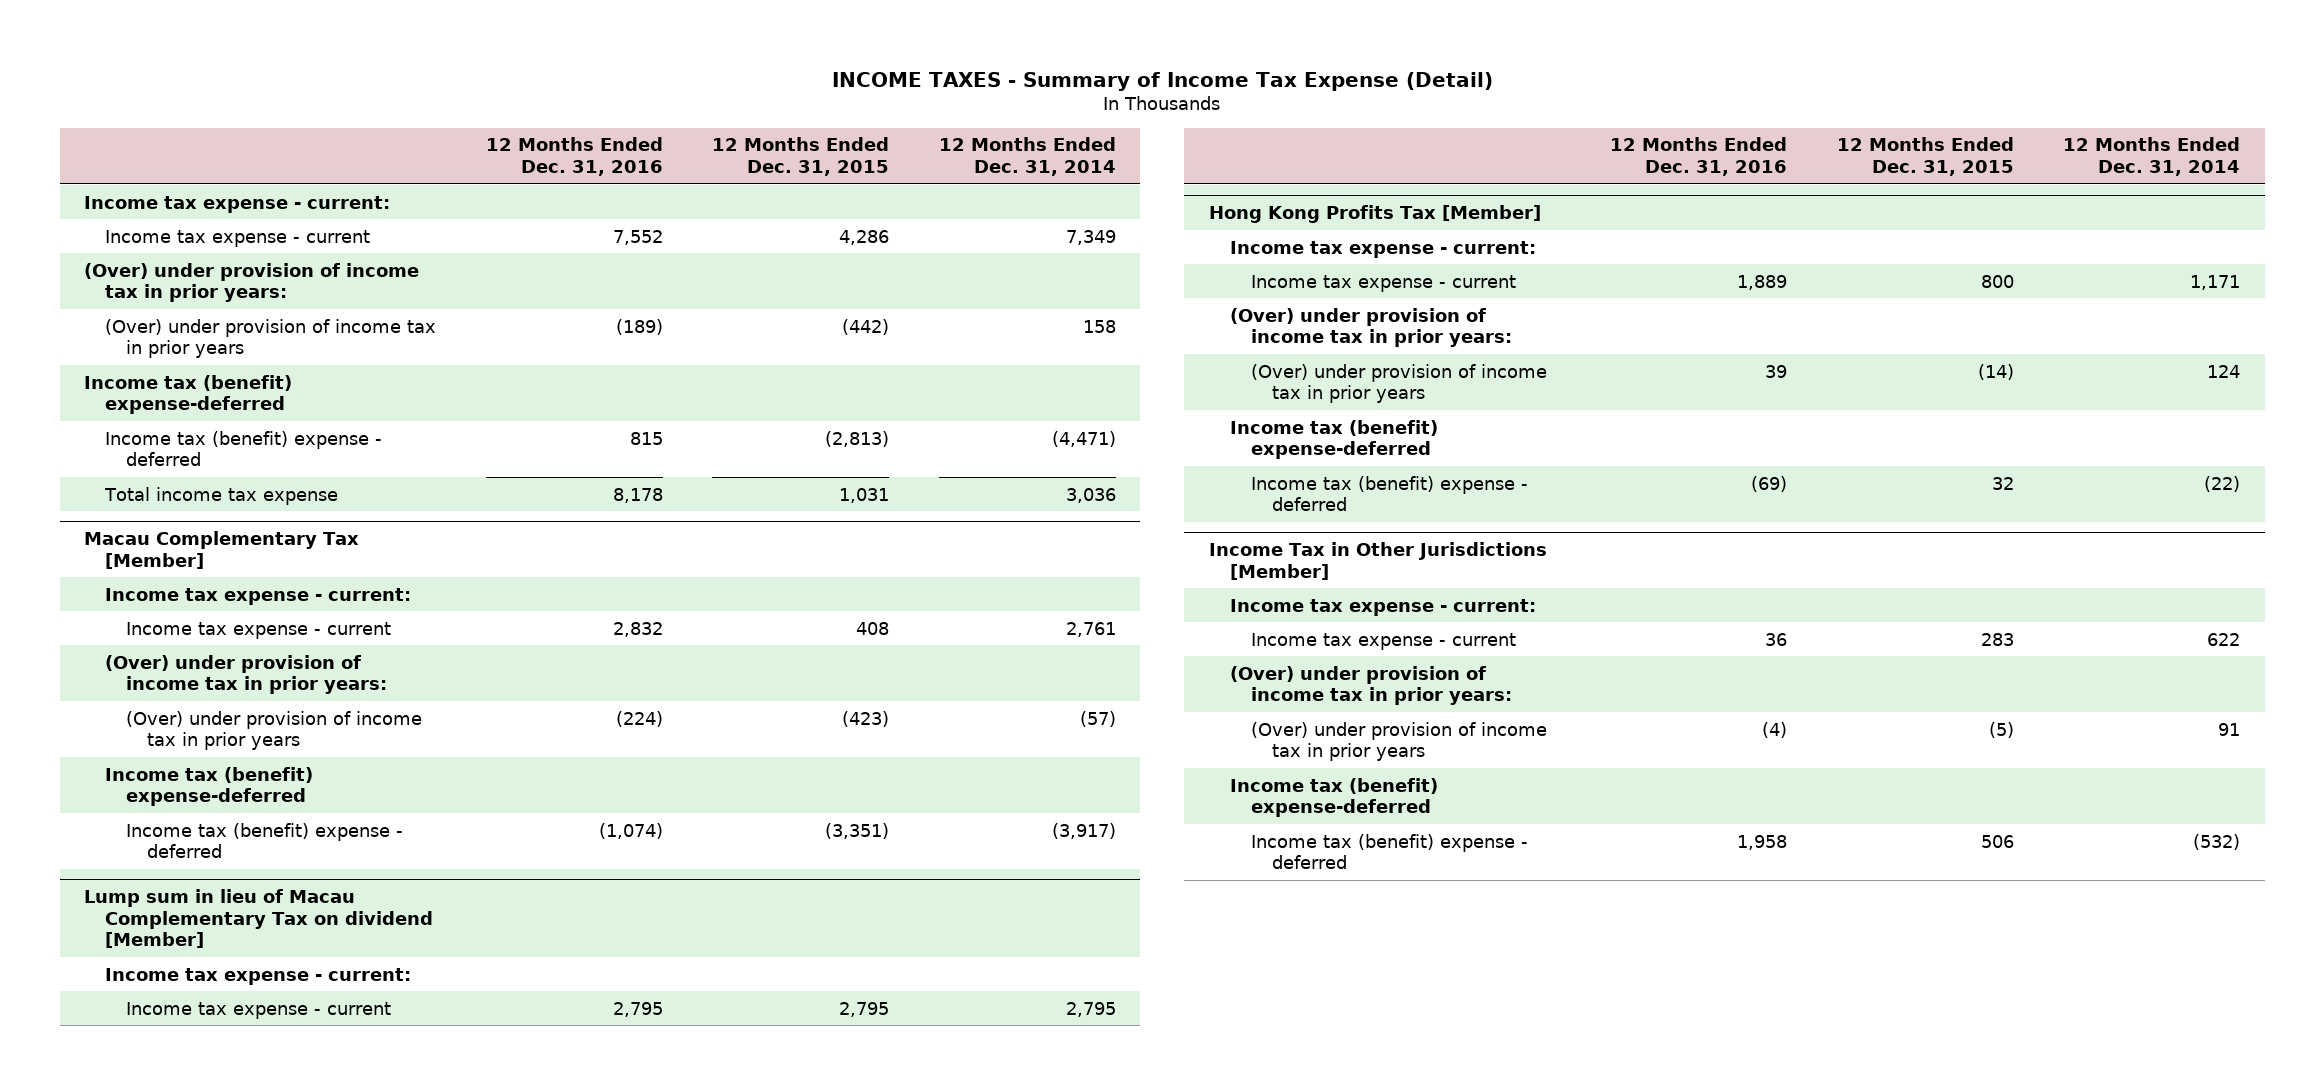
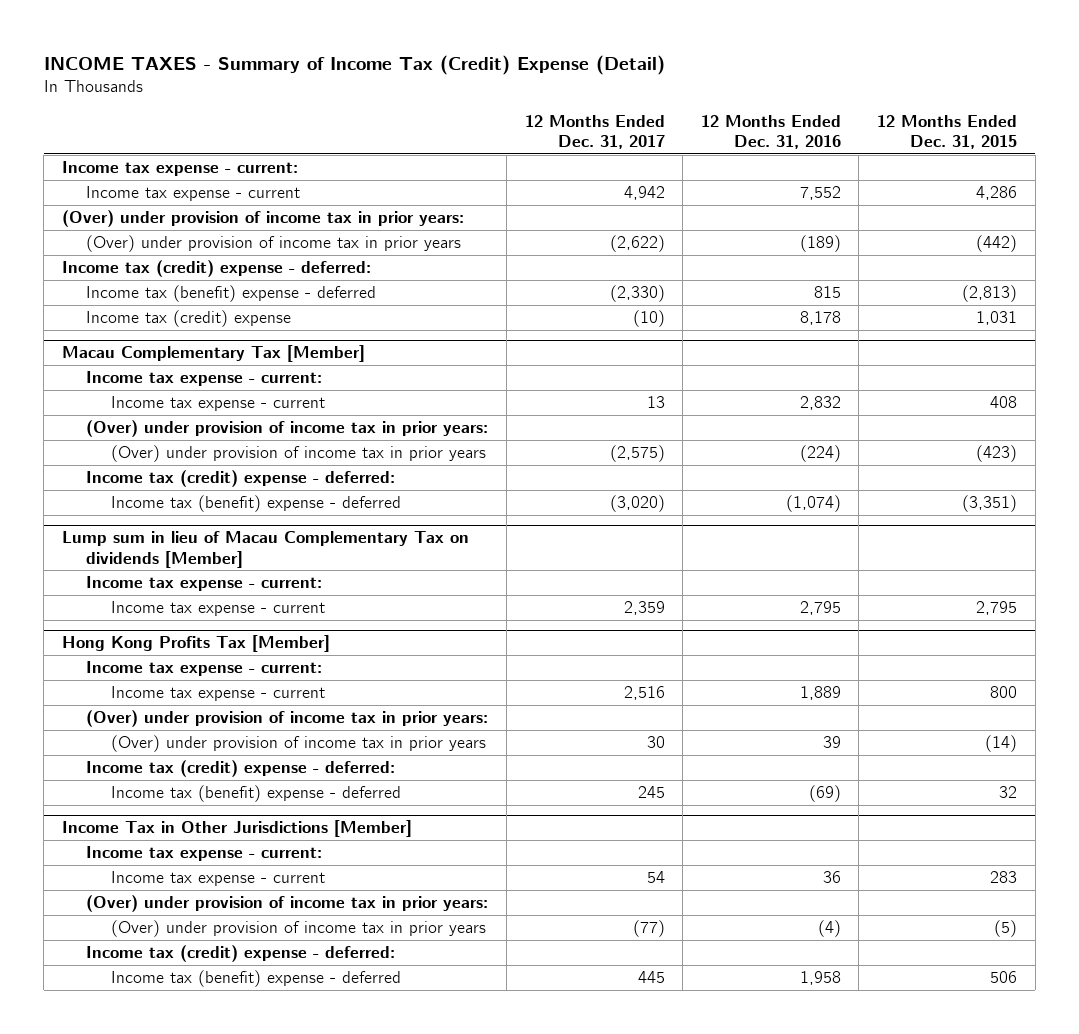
- INCOME TAXES - Summary of Income Tax Expense (Detail)
+ INCOME TAXES - Summary of Income Tax (Credit) Expense (Detail)
- | 12 Months Ended Dec. 31, 2016 | 12 Months Ended Dec. 31, 2015 | 12 Months Ended Dec. 31, 2014
+ | 12 Months Ended Dec. 31, 2017 | 12 Months Ended Dec. 31, 2016 | 12 Months Ended Dec. 31, 2015
- Income tax (benefit) expense-deferred
+ Income tax (credit) expense - deferred:
- Total income tax expense | 8,178 | 1,031 | 3,036
+ Income tax (credit) expense | (10) | 8,178 | 1,031
@ Macau Complementary Tax [Member]
- Income tax (benefit) expense-deferred
+ Income tax (credit) expense - deferred:
- Lump sum in lieu of Macau Complementary Tax on dividend [Member]
+ Lump sum in lieu of Macau Complementary Tax on dividends [Member]
@ Hong Kong Profits Tax [Member]
- Income tax (benefit) expense-deferred
+ Income tax (credit) expense - deferred:
@ Income Tax in Other Jurisdictions [Member]
- Income tax (benefit) expense-deferred
+ Income tax (credit) expense - deferred:

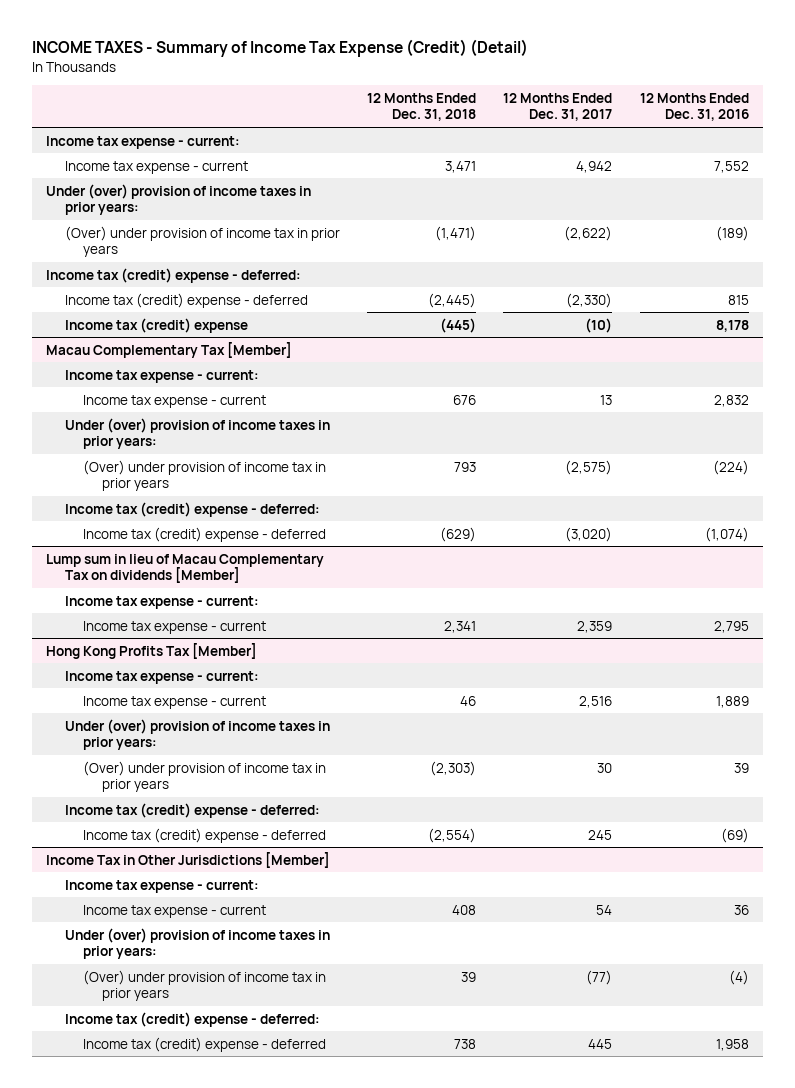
- INCOME TAXES - Summary of Income Tax (Credit) Expense (Detail)
+ INCOME TAXES - Summary of Income Tax Expense (Credit) (Detail)
- | 12 Months Ended Dec. 31, 2017 | 12 Months Ended Dec. 31, 2016 | 12 Months Ended Dec. 31, 2015
+ | 12 Months Ended Dec. 31, 2018 | 12 Months Ended Dec. 31, 2017 | 12 Months Ended Dec. 31, 2016
- (Over) under provision of income tax in prior years:
+ Under (over) provision of income taxes in prior years:
- Income tax (benefit) expense - deferred | (2,330) | 815 | (2,813)
+ Income tax (credit) expense - deferred | (2,445) | (2,330) | 815
@ Macau Complementary Tax [Member]
- (Over) under provision of income tax in prior years:
+ Under (over) provision of income taxes in prior years:
- Income tax (benefit) expense - deferred | (3,020) | (1,074) | (3,351)
+ Income tax (credit) expense - deferred | (629) | (3,020) | (1,074)
@ Hong Kong Profits Tax [Member]
- (Over) under provision of income tax in prior years:
+ Under (over) provision of income taxes in prior years:
- Income tax (benefit) expense - deferred | 245 | (69) | 32
+ Income tax (credit) expense - deferred | (2,554) | 245 | (69)
@ Income Tax in Other Jurisdictions [Member]
- (Over) under provision of income tax in prior years:
+ Under (over) provision of income taxes in prior years:
- Income tax (benefit) expense - deferred | 445 | 1,958 | 506
+ Income tax (credit) expense - deferred | 738 | 445 | 1,958

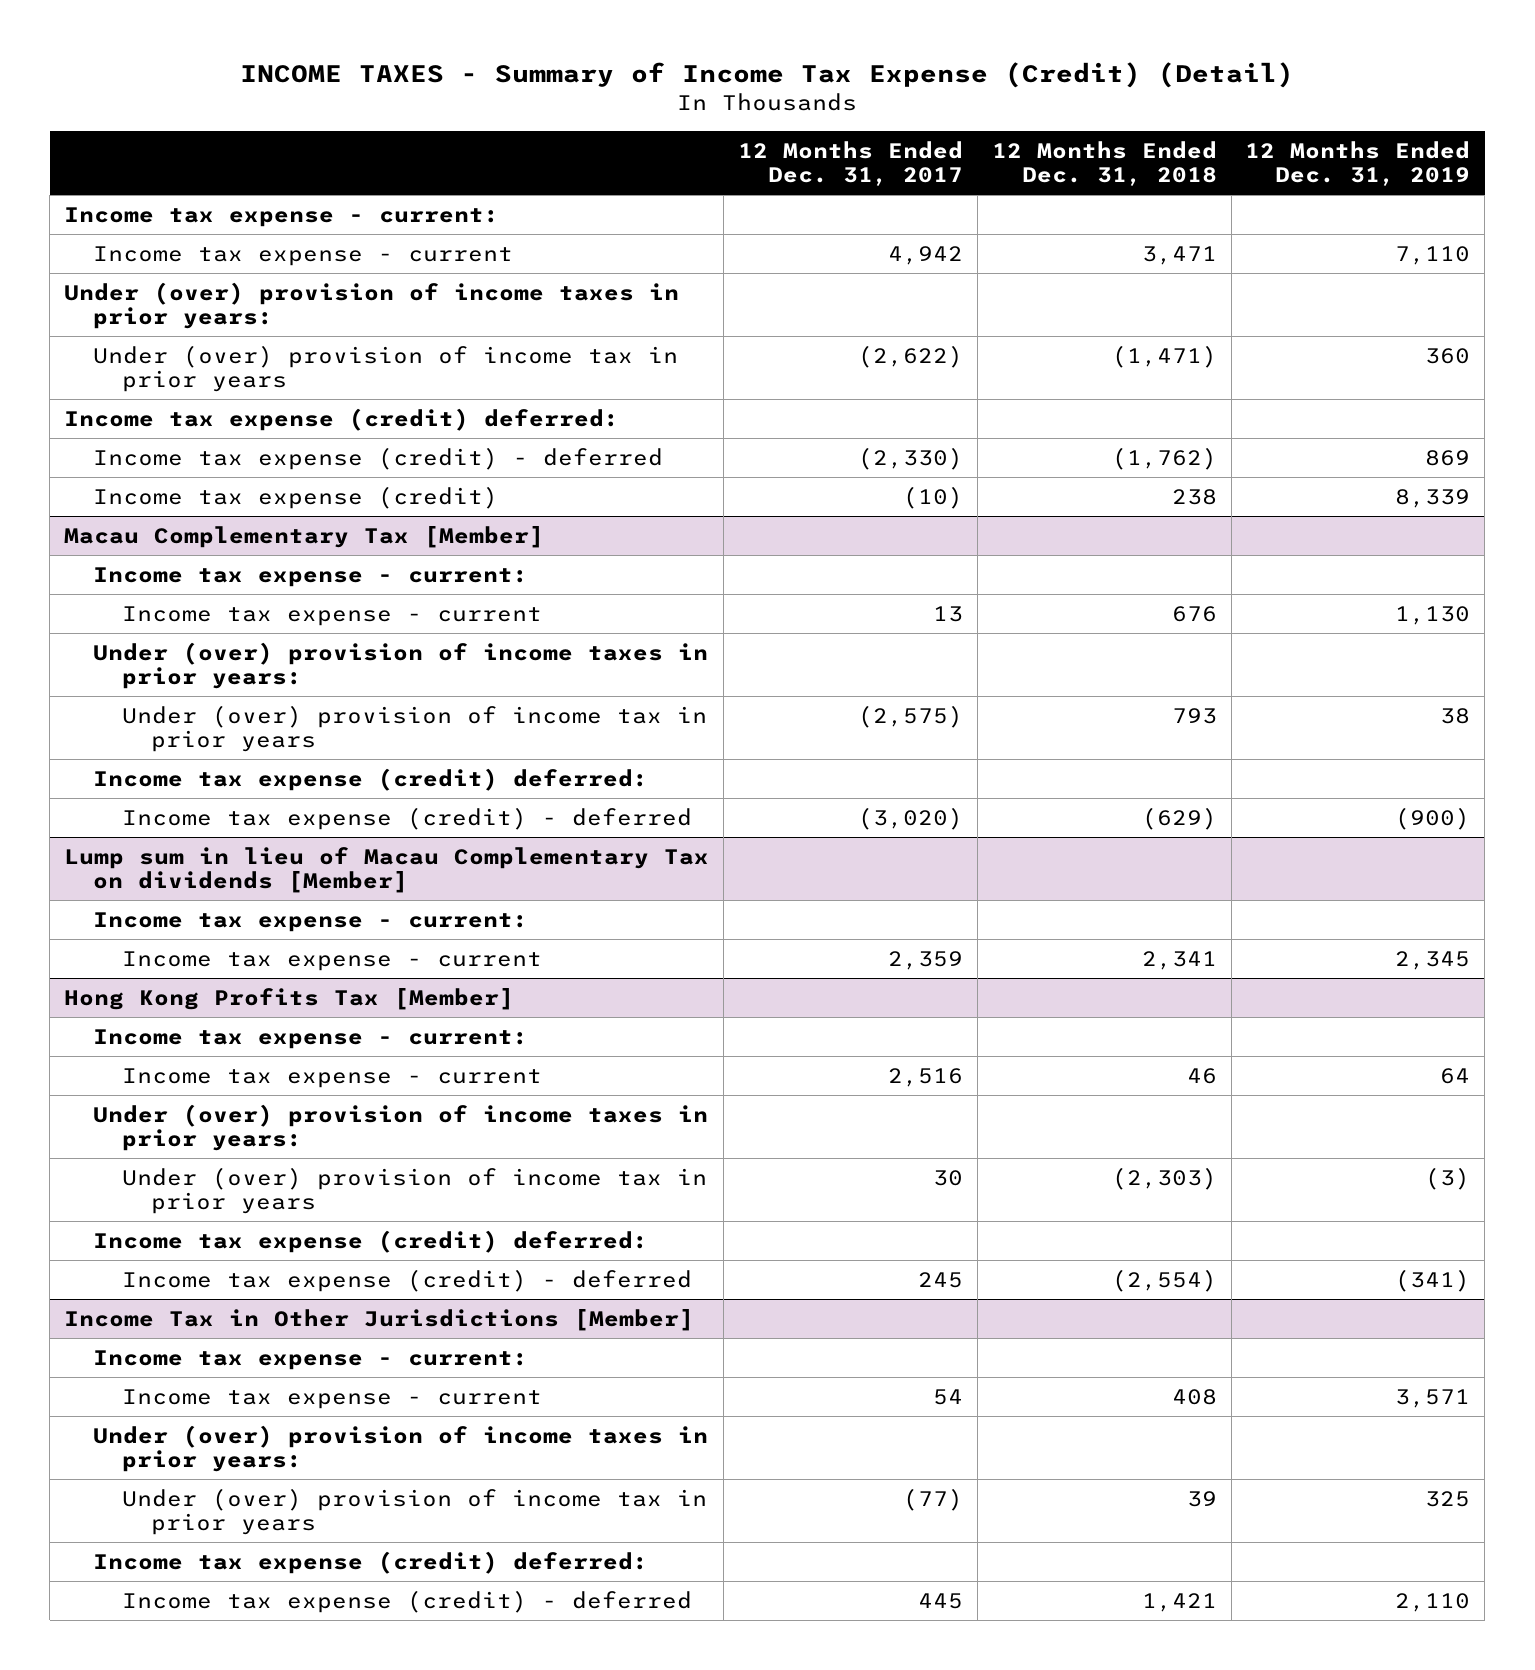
- | 12 Months Ended Dec. 31, 2018 | 12 Months Ended Dec. 31, 2017 | 12 Months Ended Dec. 31, 2016
+ | 12 Months Ended Dec. 31, 2017 | 12 Months Ended Dec. 31, 2018 | 12 Months Ended Dec. 31, 2019
- (Over) under provision of income tax in prior years | (1,471) | (2,622) | (189)
- Income tax (credit) expense - deferred:
- Income tax (credit) expense - deferred | (2,445) | (2,330) | 815
- Income tax (credit) expense | (445) | (10) | 8,178
+ Under (over) provision of income tax in prior years | (2,622) | (1,471) | 360
+ Income tax expense (credit) deferred:
+ Income tax expense (credit) - deferred | (2,330) | (1,762) | 869
+ Income tax expense (credit) | (10) | 238 | 8,339
@ Macau Complementary Tax [Member]
- (Over) under provision of income tax in prior years | 793 | (2,575) | (224)
- Income tax (credit) expense - deferred:
- Income tax (credit) expense - deferred | (629) | (3,020) | (1,074)
+ Under (over) provision of income tax in prior years | (2,575) | 793 | 38
+ Income tax expense (credit) deferred:
+ Income tax expense (credit) - deferred | (3,020) | (629) | (900)
@ Hong Kong Profits Tax [Member]
- (Over) under provision of income tax in prior years | (2,303) | 30 | 39
- Income tax (credit) expense - deferred:
- Income tax (credit) expense - deferred | (2,554) | 245 | (69)
+ Under (over) provision of income tax in prior years | 30 | (2,303) | (3)
+ Income tax expense (credit) deferred:
+ Income tax expense (credit) - deferred | 245 | (2,554) | (341)
@ Income Tax in Other Jurisdictions [Member]
- (Over) under provision of income tax in prior years | 39 | (77) | (4)
- Income tax (credit) expense - deferred:
- Income tax (credit) expense - deferred | 738 | 445 | 1,958
+ Under (over) provision of income tax in prior years | (77) | 39 | 325
+ Income tax expense (credit) deferred:
+ Income tax expense (credit) - deferred | 445 | 1,421 | 2,110

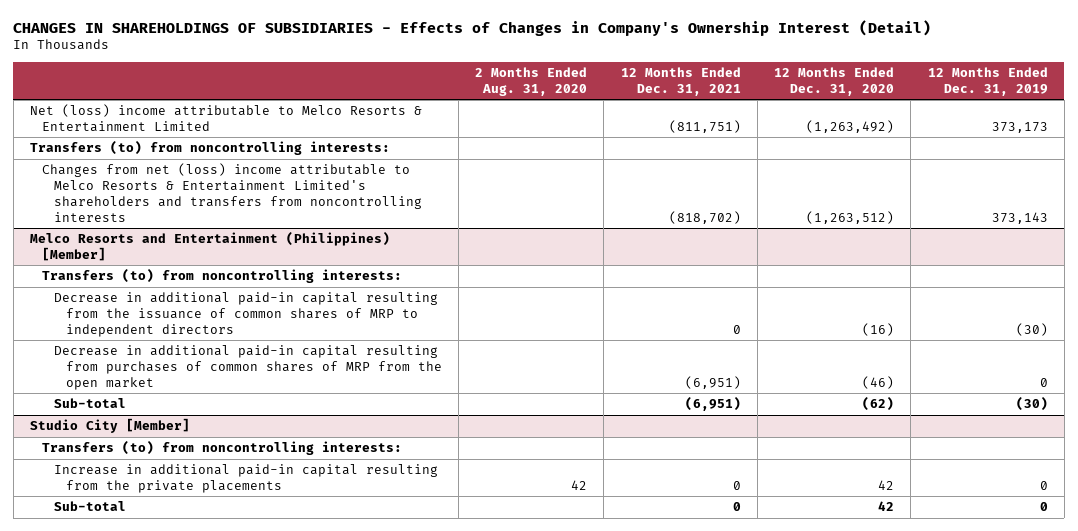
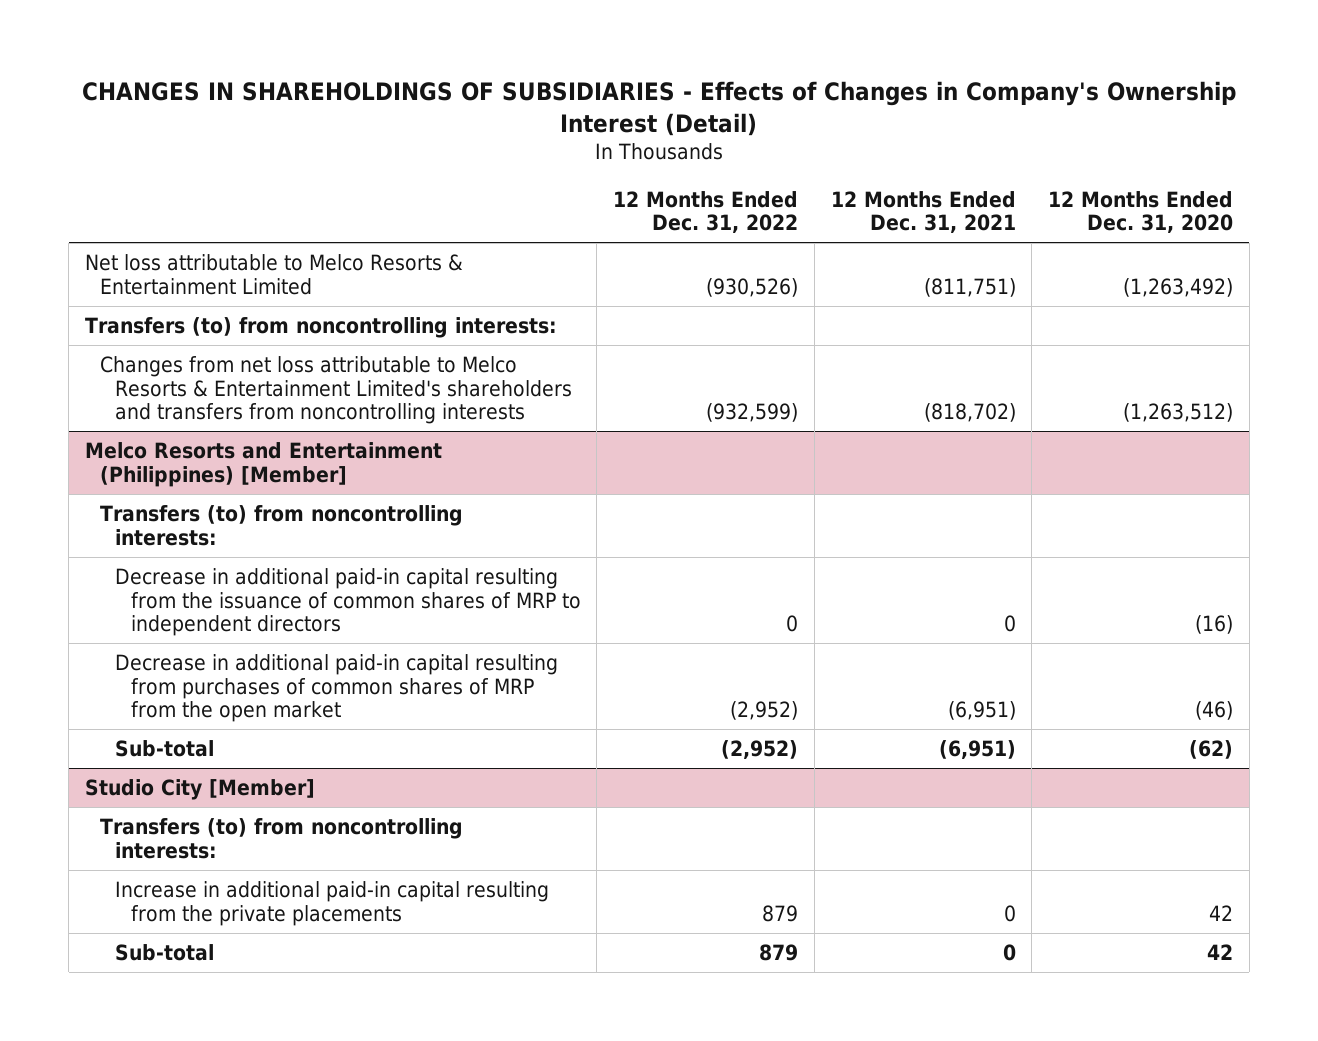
- | 2 Months Ended Aug. 31, 2020 | 12 Months Ended Dec. 31, 2021 | 12 Months Ended Dec. 31, 2020 | 12 Months Ended Dec. 31, 2019
+ | 12 Months Ended Dec. 31, 2022 | 12 Months Ended Dec. 31, 2021 | 12 Months Ended Dec. 31, 2020
- Net (loss) income attributable to Melco Resorts & Entertainment Limited | | (811,751) | (1,263,492) | 373,173
+ Net loss attributable to Melco Resorts & Entertainment Limited | (930,526) | (811,751) | (1,263,492)
- Changes from net (loss) income attributable to Melco Resorts & Entertainment Limited's shareholders and transfers from noncontrolling interests | | (818,702) | (1,263,512) | 373,143
+ Changes from net loss attributable to Melco Resorts & Entertainment Limited's shareholders and transfers from noncontrolling interests | (932,599) | (818,702) | (1,263,512)

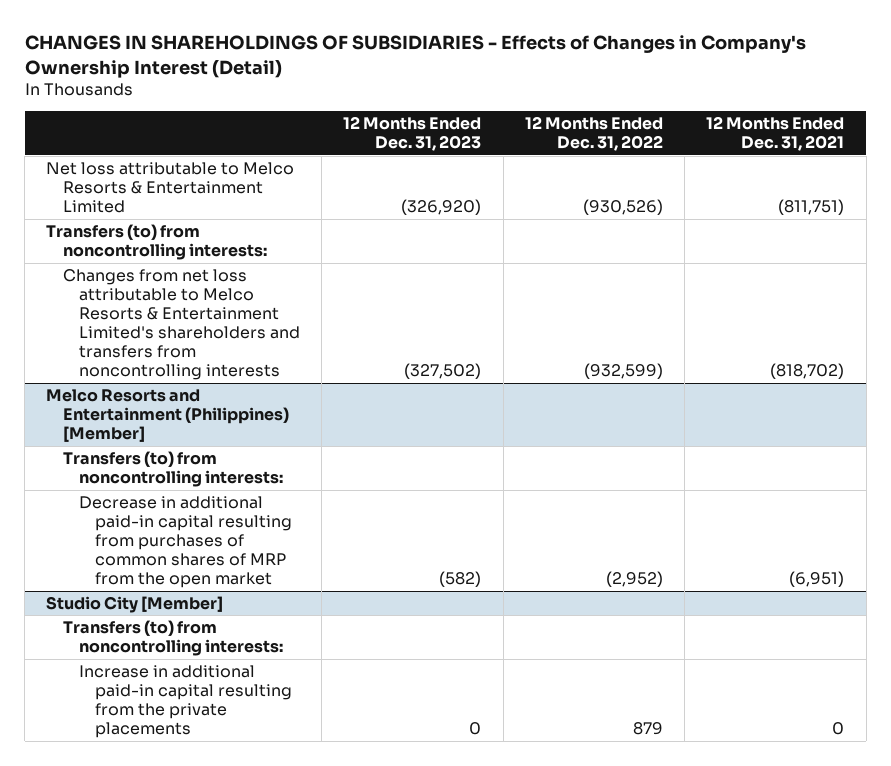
- | 12 Months Ended Dec. 31, 2022 | 12 Months Ended Dec. 31, 2021 | 12 Months Ended Dec. 31, 2020
+ | 12 Months Ended Dec. 31, 2023 | 12 Months Ended Dec. 31, 2022 | 12 Months Ended Dec. 31, 2021
@ Melco Resorts and Entertainment (Philippines) [Member]
- Decrease in additional paid-in capital resulting from the issuance of common shares of MRP to independent directors | 0 | 0 | (16)
- Sub-total | (2,952) | (6,951) | (62)
@ Studio City [Member]
- Sub-total | 879 | 0 | 42

